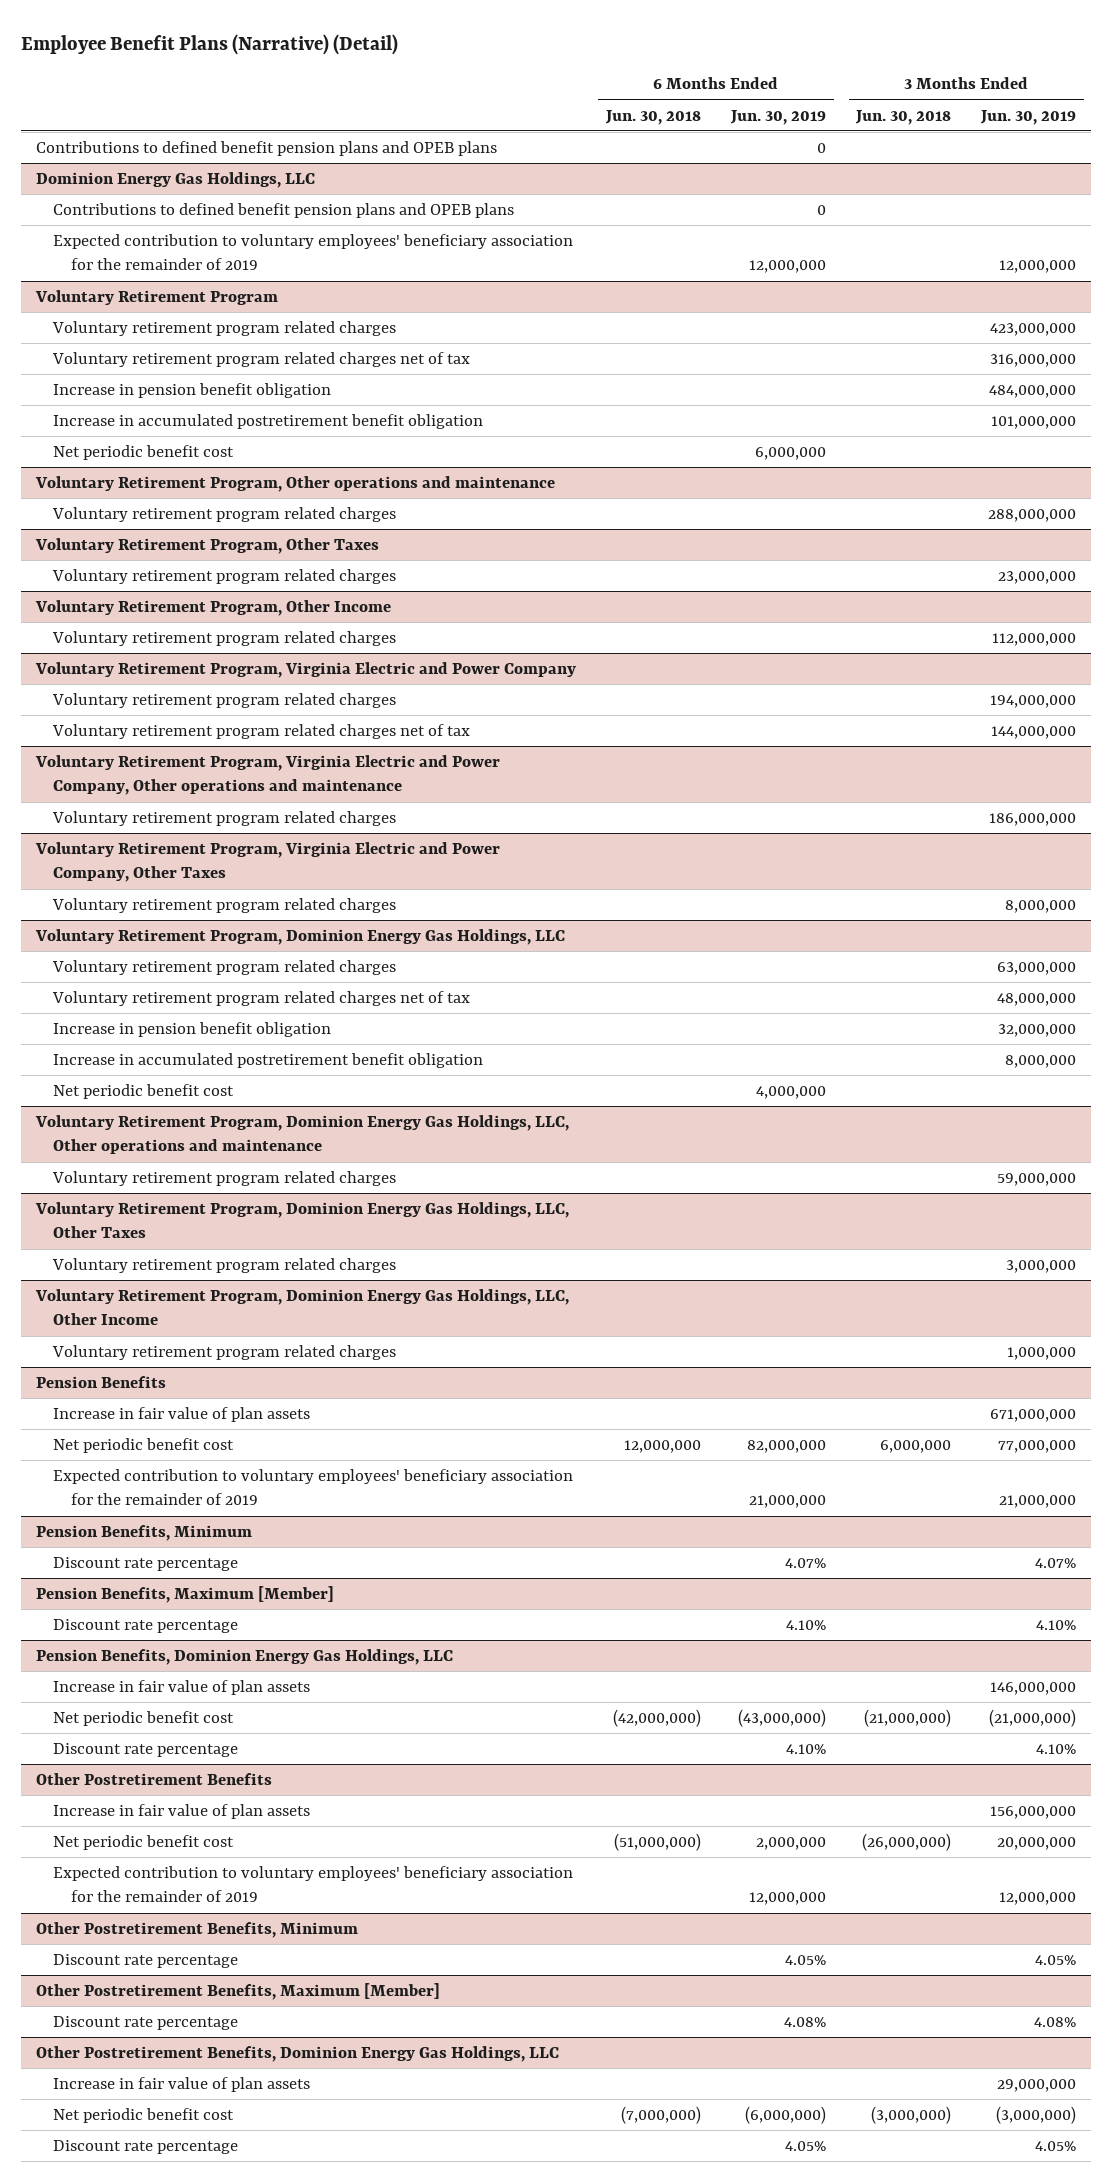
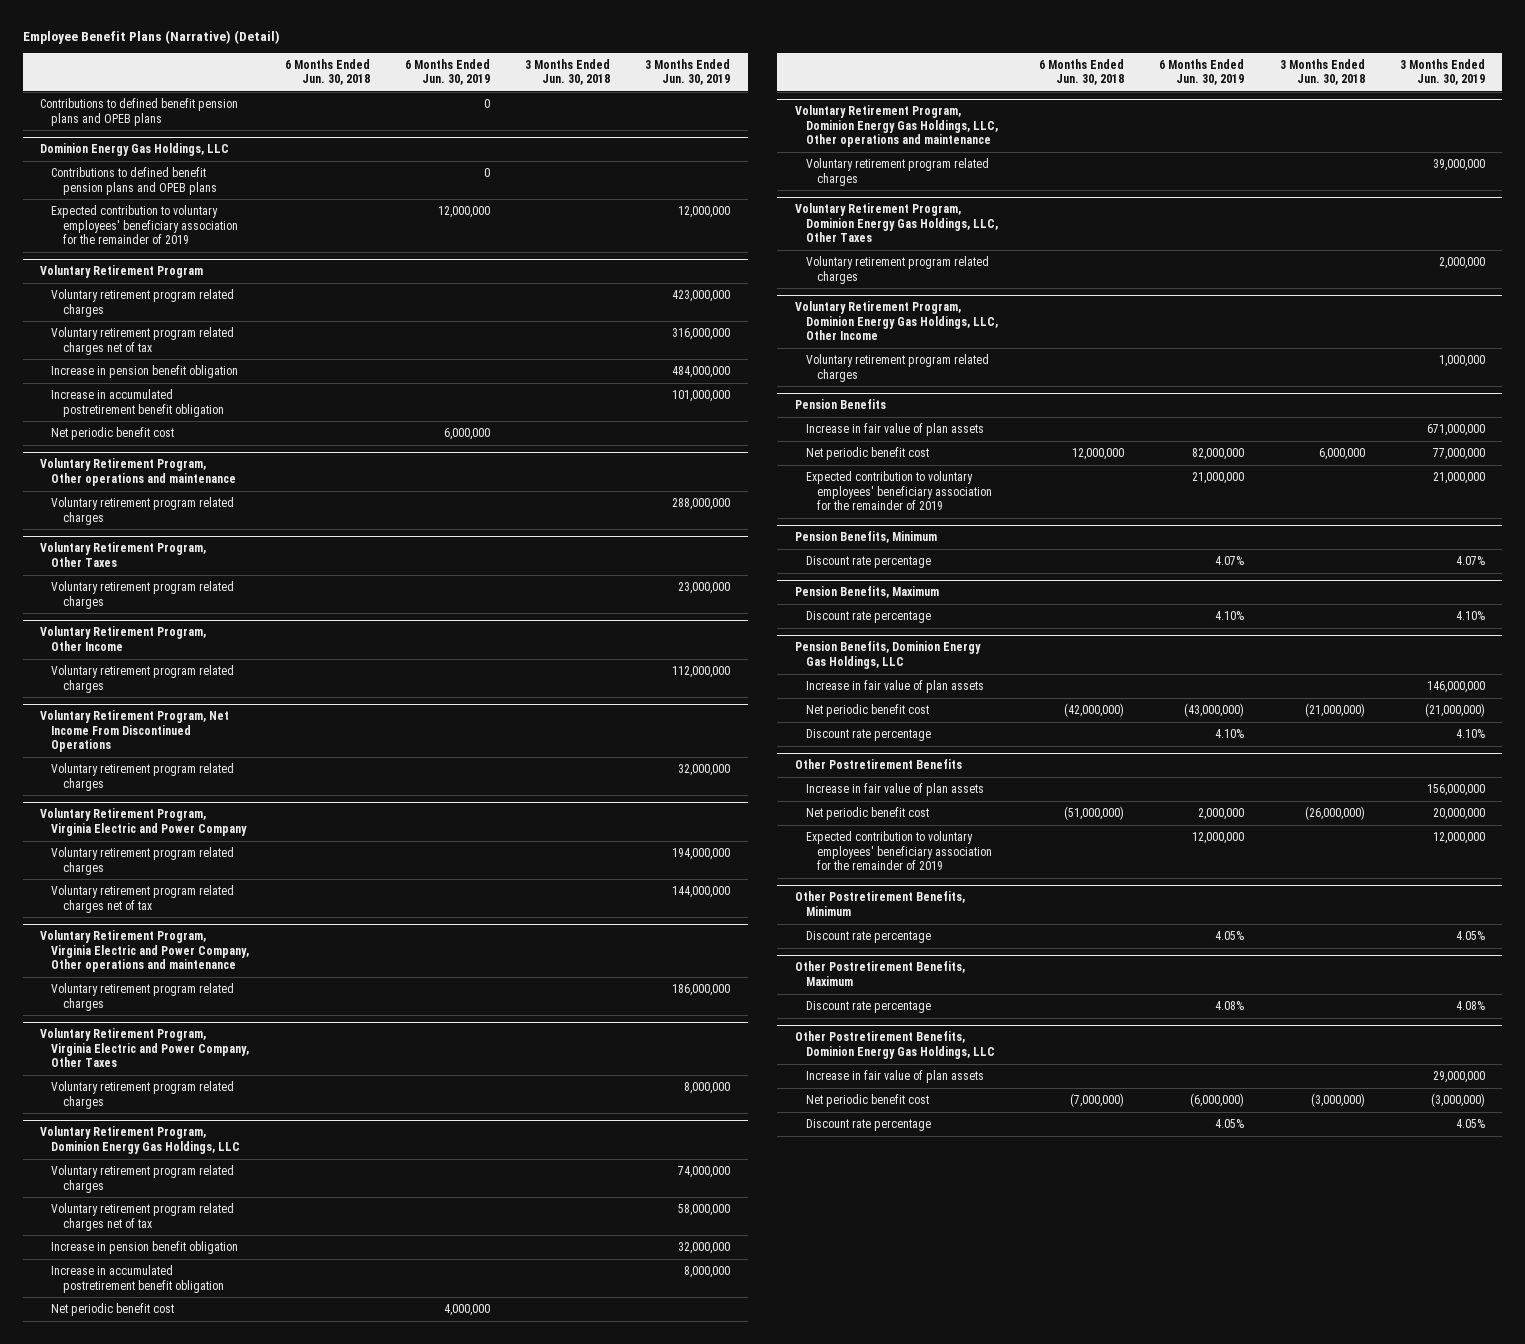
+ Voluntary Retirement Program, Net Income From Discontinued Operations
+ Voluntary retirement program related charges | | | | 32,000,000
@ Voluntary Retirement Program, Dominion Energy Gas Holdings, LLC
- Voluntary retirement program related charges | | | | 63,000,000
- Voluntary retirement program related charges net of tax | | | | 48,000,000
+ Voluntary retirement program related charges | | | | 74,000,000
+ Voluntary retirement program related charges net of tax | | | | 58,000,000
@ Voluntary Retirement Program, Dominion Energy Gas Holdings, LLC, Other operations and maintenance
- Voluntary retirement program related charges | | | | 59,000,000
+ Voluntary retirement program related charges | | | | 39,000,000
@ Voluntary Retirement Program, Dominion Energy Gas Holdings, LLC, Other Taxes
- Voluntary retirement program related charges | | | | 3,000,000
+ Voluntary retirement program related charges | | | | 2,000,000
- Pension Benefits, Maximum [Member]
+ Pension Benefits, Maximum
- Other Postretirement Benefits, Maximum [Member]
+ Other Postretirement Benefits, Maximum

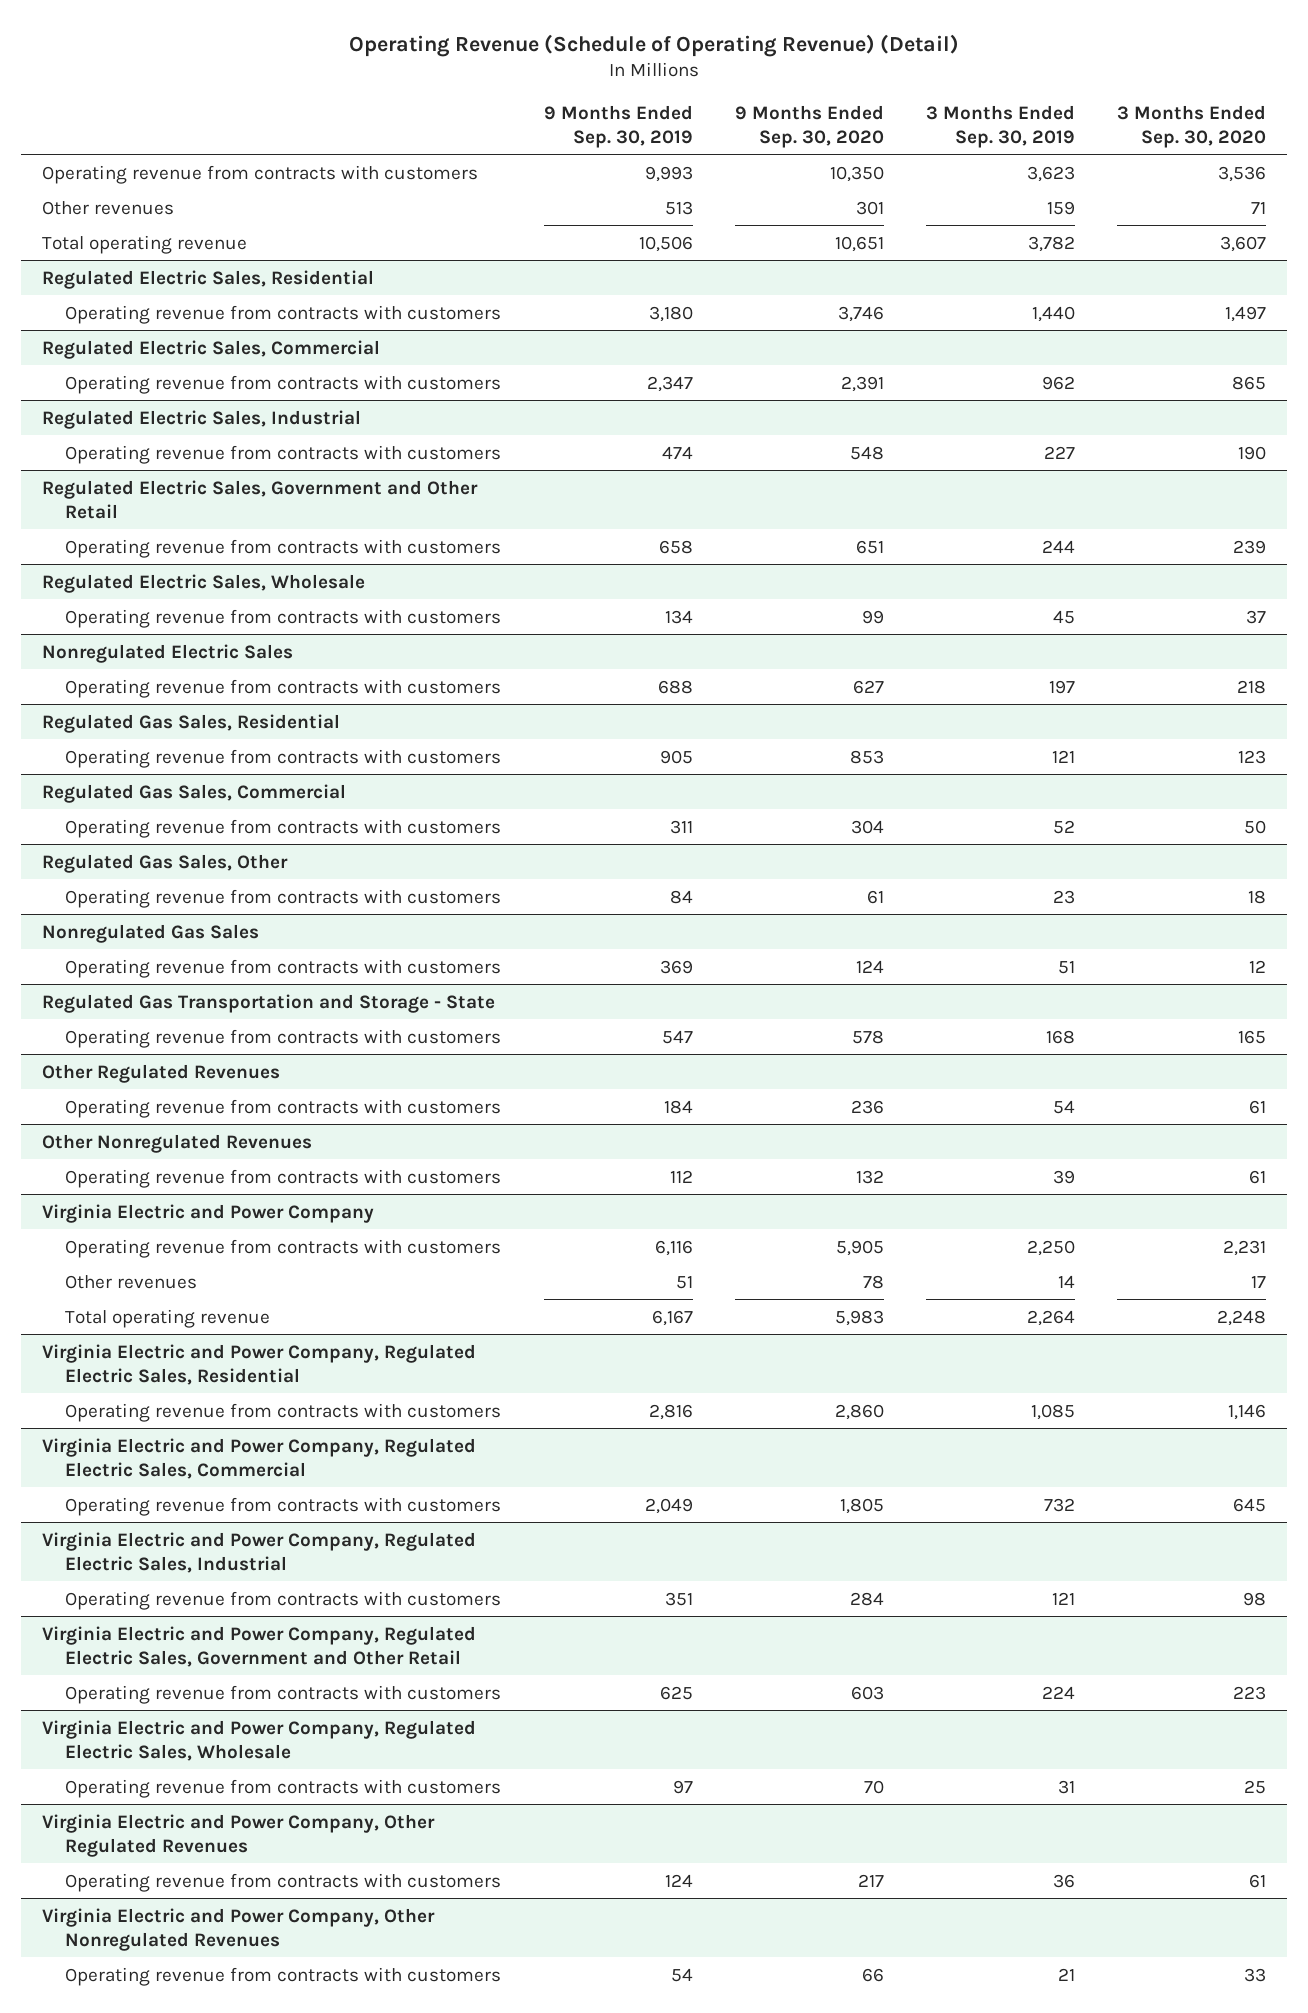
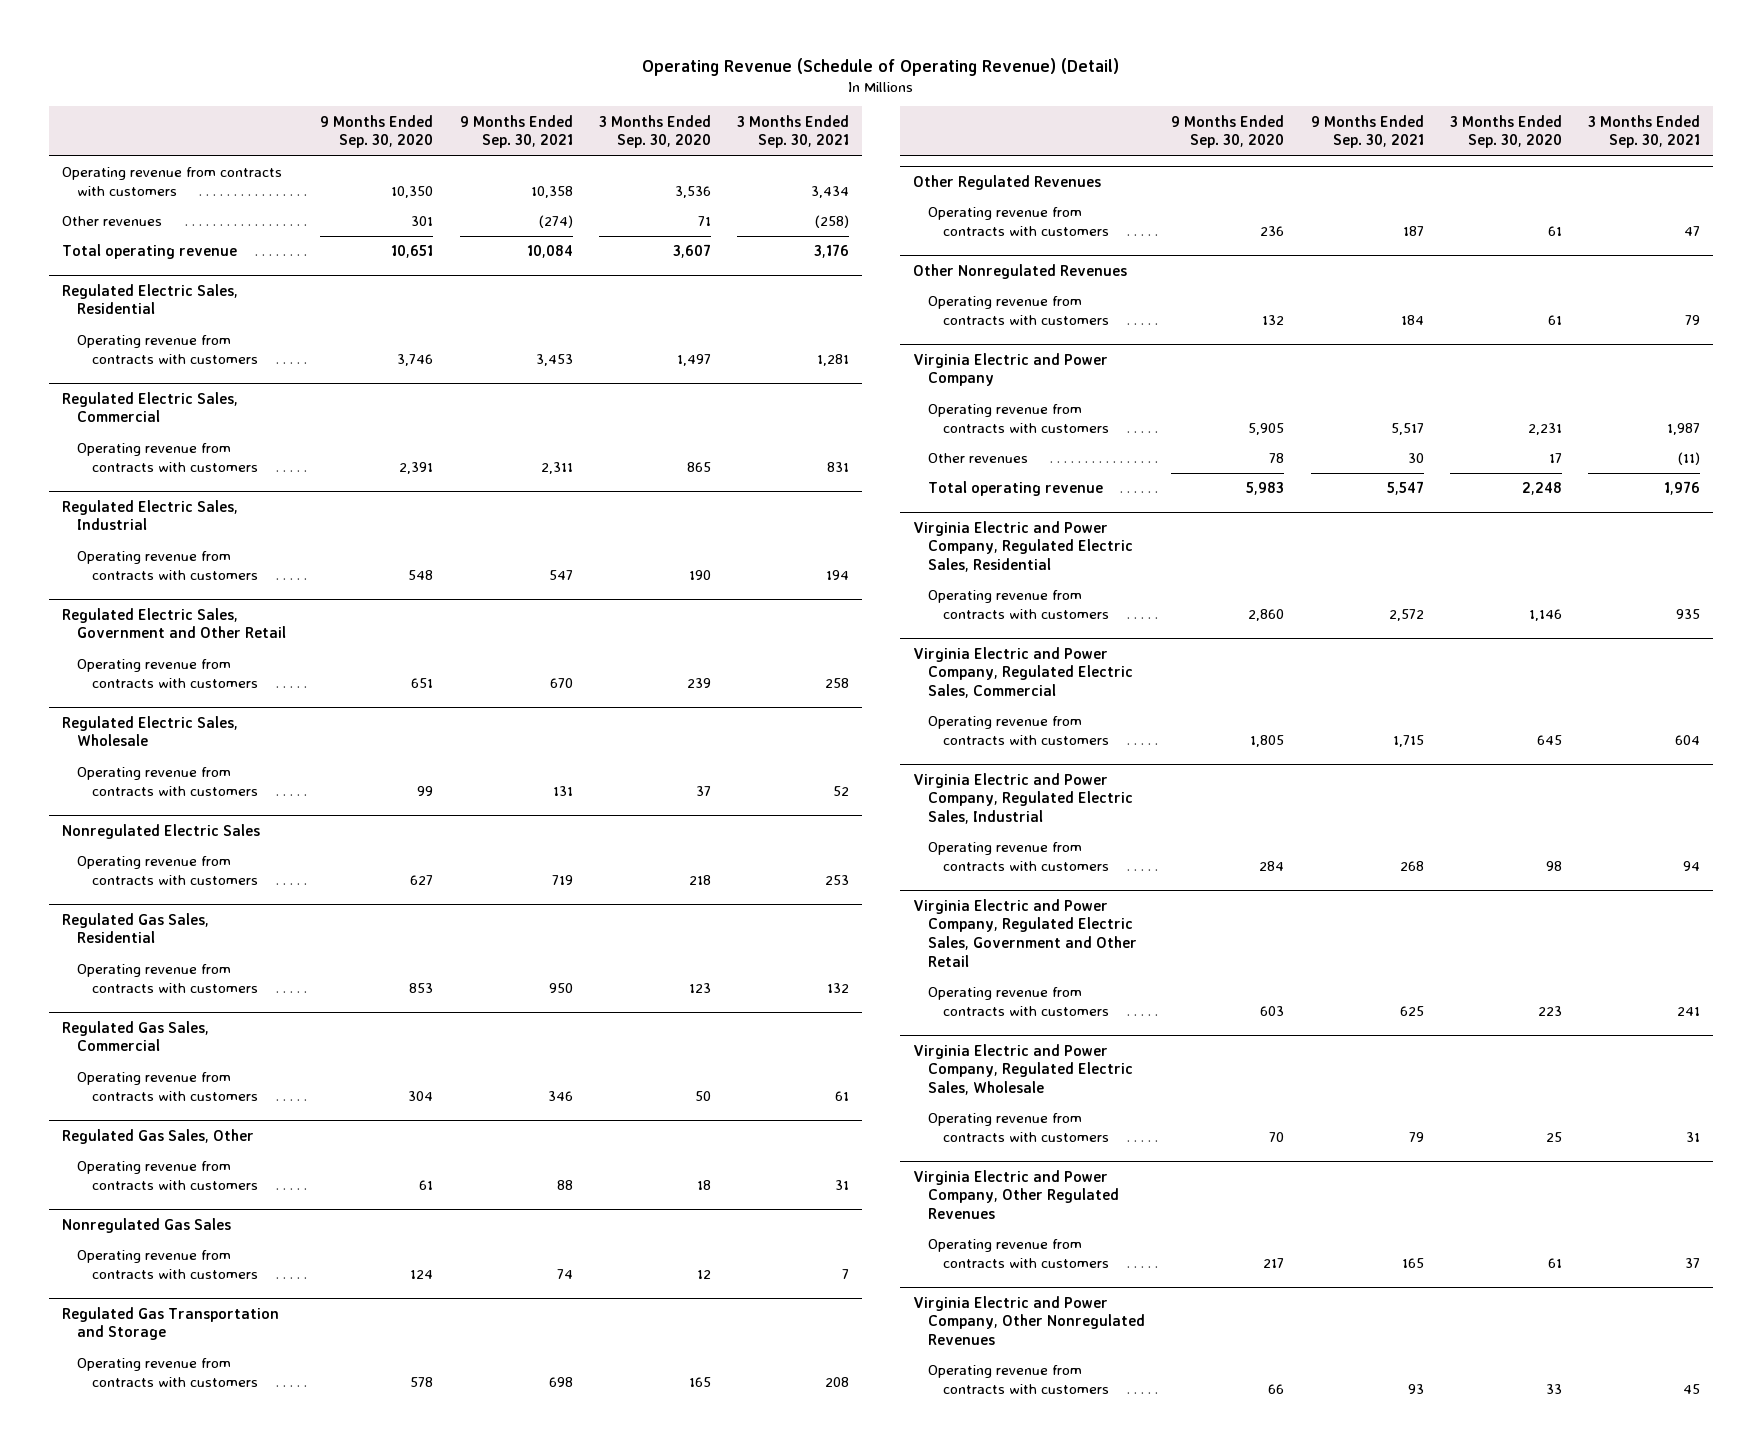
- | 9 Months Ended Sep. 30, 2019 | 9 Months Ended Sep. 30, 2020 | 3 Months Ended Sep. 30, 2019 | 3 Months Ended Sep. 30, 2020
+ | 9 Months Ended Sep. 30, 2020 | 9 Months Ended Sep. 30, 2021 | 3 Months Ended Sep. 30, 2020 | 3 Months Ended Sep. 30, 2021
- Regulated Gas Transportation and Storage - State
+ Regulated Gas Transportation and Storage

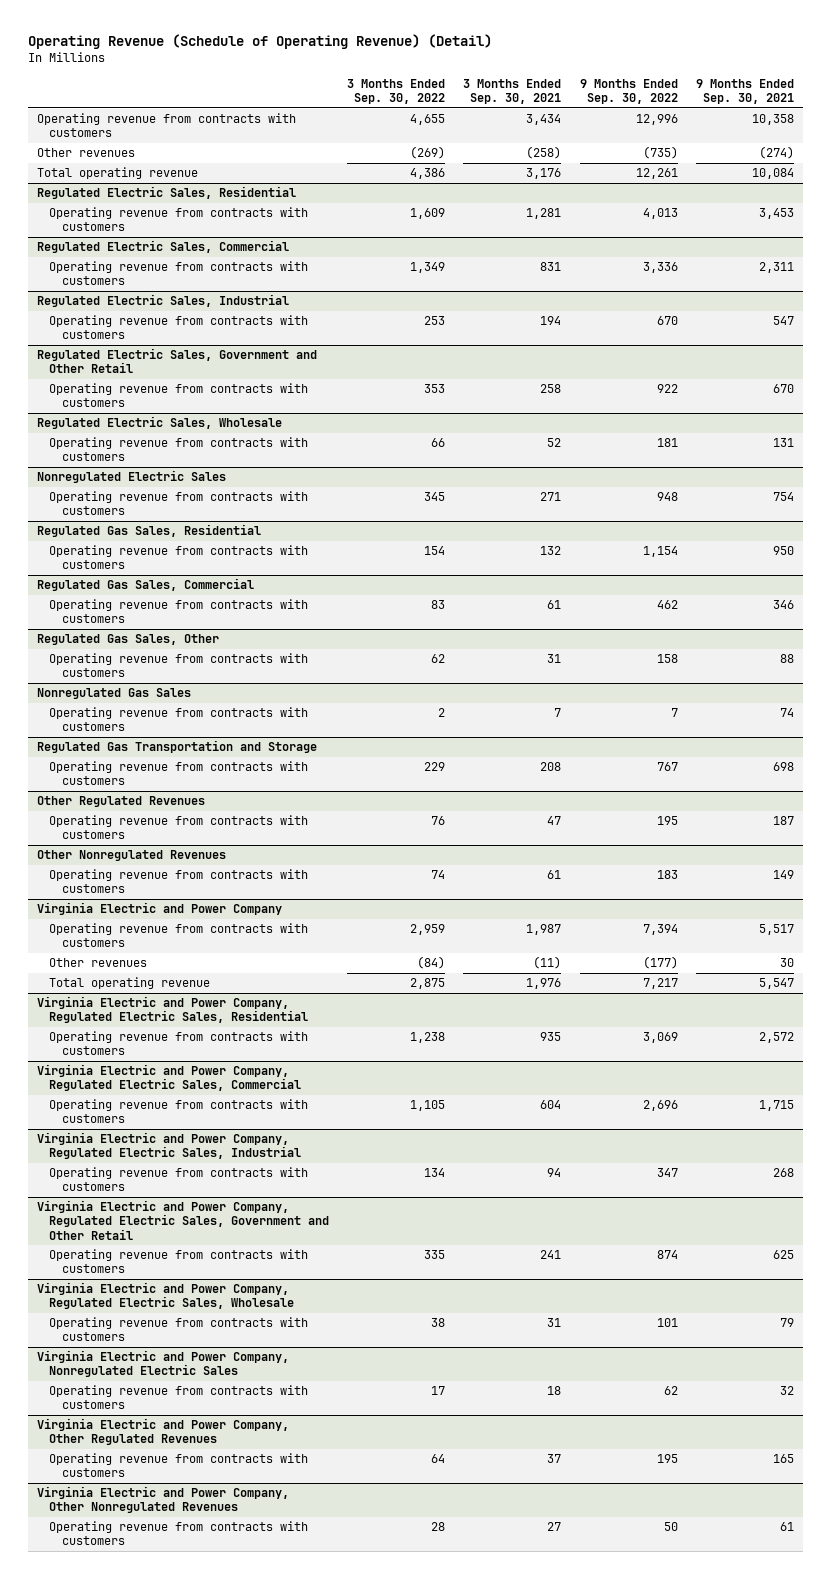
- | 9 Months Ended Sep. 30, 2020 | 9 Months Ended Sep. 30, 2021 | 3 Months Ended Sep. 30, 2020 | 3 Months Ended Sep. 30, 2021
+ | 3 Months Ended Sep. 30, 2022 | 3 Months Ended Sep. 30, 2021 | 9 Months Ended Sep. 30, 2022 | 9 Months Ended Sep. 30, 2021
@ Nonregulated Electric Sales
- Operating revenue from contracts with customers | 627 | 719 | 218 | 253
+ Operating revenue from contracts with customers | 345 | 271 | 948 | 754
@ Other Nonregulated Revenues
- Operating revenue from contracts with customers | 132 | 184 | 61 | 79
+ Operating revenue from contracts with customers | 74 | 61 | 183 | 149
+ Virginia Electric and Power Company, Nonregulated Electric Sales
+ Operating revenue from contracts with customers | 17 | 18 | 62 | 32
@ Virginia Electric and Power Company, Other Nonregulated Revenues
- Operating revenue from contracts with customers | 66 | 93 | 33 | 45
+ Operating revenue from contracts with customers | 28 | 27 | 50 | 61

